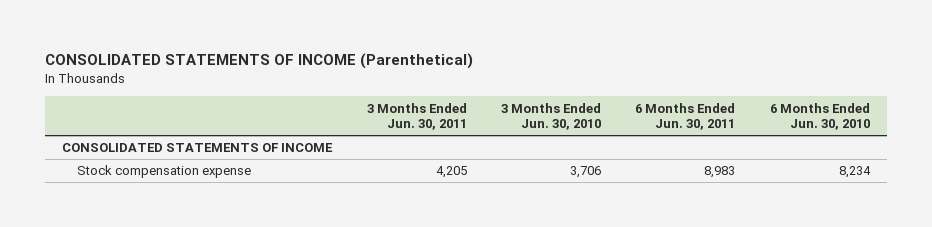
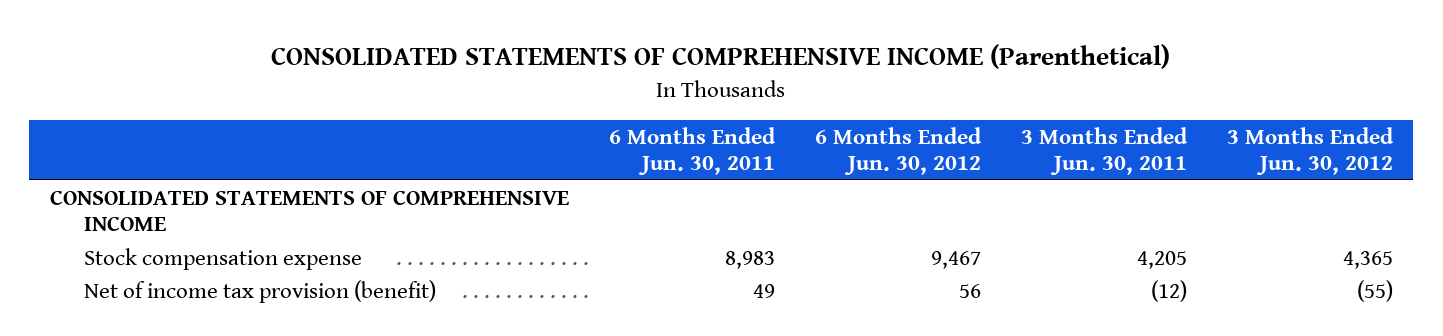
- CONSOLIDATED STATEMENTS OF INCOME (Parenthetical)
+ CONSOLIDATED STATEMENTS OF COMPREHENSIVE INCOME (Parenthetical)
- | 3 Months Ended Jun. 30, 2011 | 3 Months Ended Jun. 30, 2010 | 6 Months Ended Jun. 30, 2011 | 6 Months Ended Jun. 30, 2010
+ | 6 Months Ended Jun. 30, 2011 | 6 Months Ended Jun. 30, 2012 | 3 Months Ended Jun. 30, 2011 | 3 Months Ended Jun. 30, 2012
- CONSOLIDATED STATEMENTS OF INCOME
+ CONSOLIDATED STATEMENTS OF COMPREHENSIVE INCOME
+ Net of income tax provision (benefit) | 49 | 56 | (12) | (55)

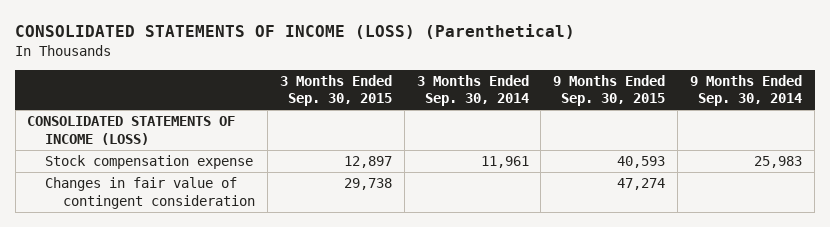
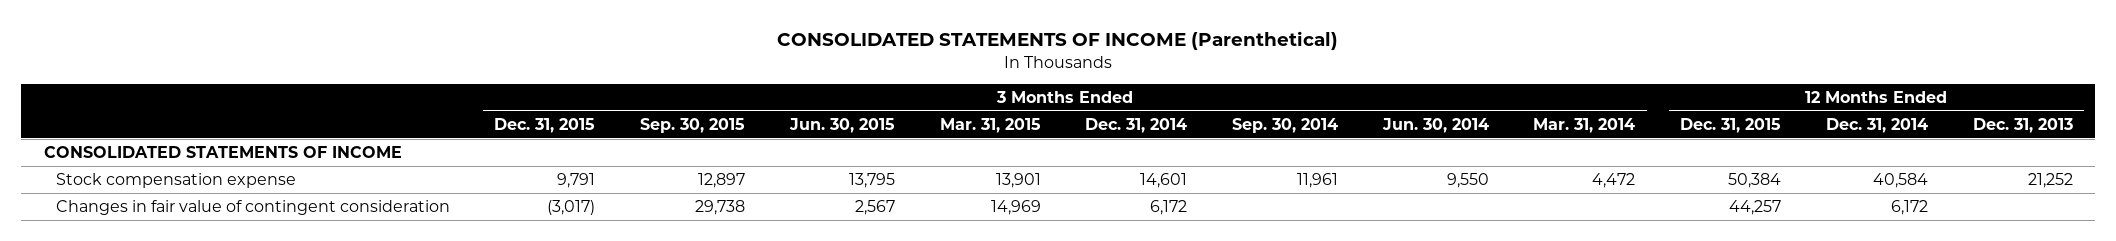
- CONSOLIDATED STATEMENTS OF INCOME (LOSS) (Parenthetical)
+ CONSOLIDATED STATEMENTS OF INCOME (Parenthetical)
- | 3 Months Ended Sep. 30, 2015 | 3 Months Ended Sep. 30, 2014 | 9 Months Ended Sep. 30, 2015 | 9 Months Ended Sep. 30, 2014
+ | 3 Months Ended Dec. 31, 2015 | 3 Months Ended Sep. 30, 2015 | 3 Months Ended Jun. 30, 2015 | 3 Months Ended Mar. 31, 2015 | 3 Months Ended Dec. 31, 2014 | 3 Months Ended Sep. 30, 2014 | 3 Months Ended Jun. 30, 2014 | 3 Months Ended Mar. 31, 2014 | 12 Months Ended Dec. 31, 2015 | 12 Months Ended Dec. 31, 2014 | 12 Months Ended Dec. 31, 2013
- CONSOLIDATED STATEMENTS OF INCOME (LOSS)
+ CONSOLIDATED STATEMENTS OF INCOME

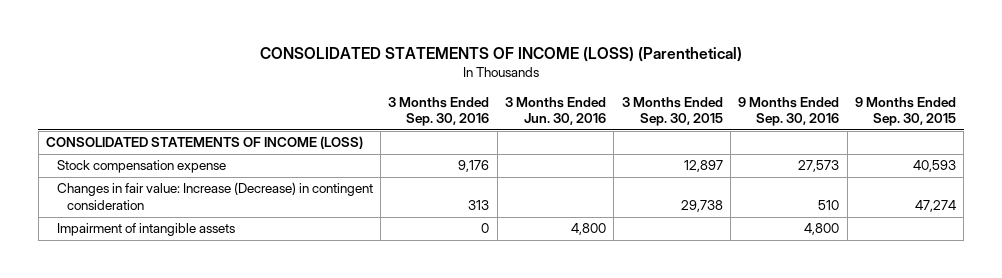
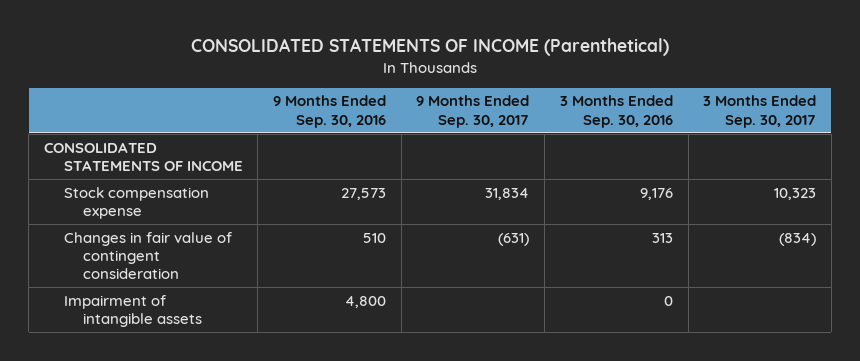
- CONSOLIDATED STATEMENTS OF INCOME (LOSS) (Parenthetical)
+ CONSOLIDATED STATEMENTS OF INCOME (Parenthetical)
- | 3 Months Ended Sep. 30, 2016 | 3 Months Ended Jun. 30, 2016 | 3 Months Ended Sep. 30, 2015 | 9 Months Ended Sep. 30, 2016 | 9 Months Ended Sep. 30, 2015
+ | 9 Months Ended Sep. 30, 2016 | 9 Months Ended Sep. 30, 2017 | 3 Months Ended Sep. 30, 2016 | 3 Months Ended Sep. 30, 2017
- CONSOLIDATED STATEMENTS OF INCOME (LOSS)
+ CONSOLIDATED STATEMENTS OF INCOME
- Changes in fair value: Increase (Decrease) in contingent consideration | 313 | | 29,738 | 510 | 47,274
+ Changes in fair value of contingent consideration | 510 | (631) | 313 | (834)

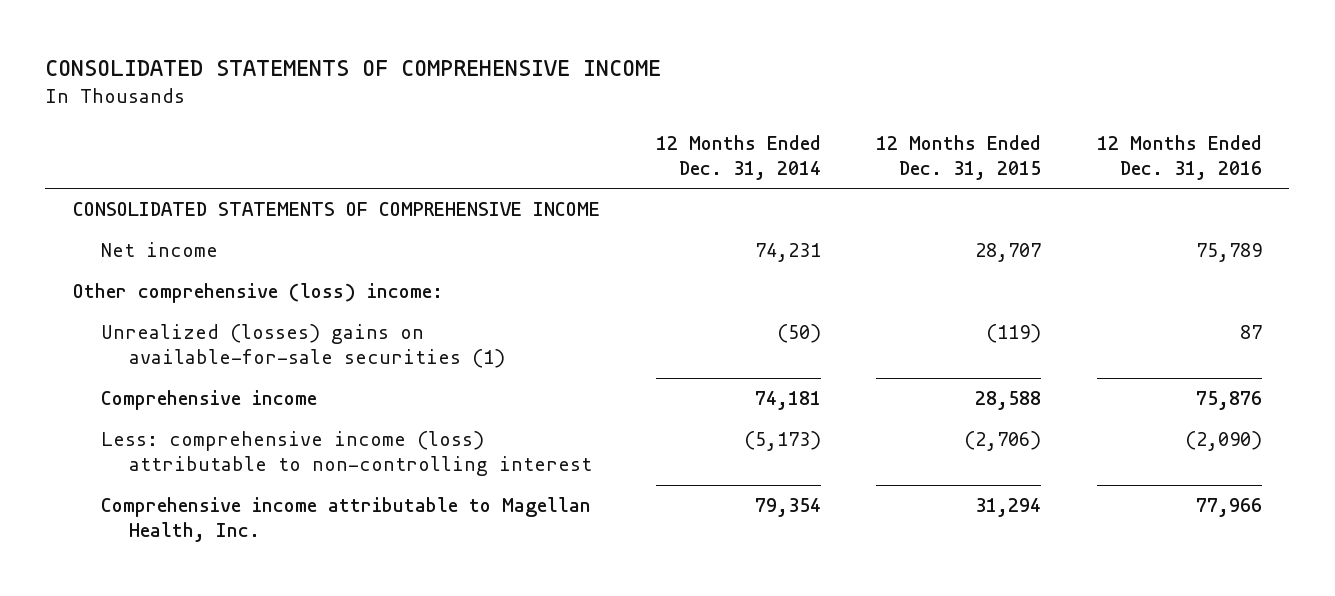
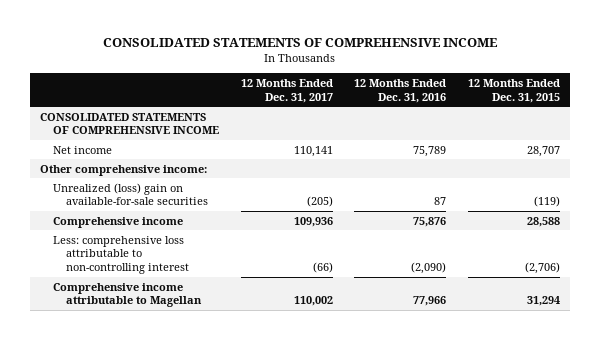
- | 12 Months Ended Dec. 31, 2014 | 12 Months Ended Dec. 31, 2015 | 12 Months Ended Dec. 31, 2016
+ | 12 Months Ended Dec. 31, 2017 | 12 Months Ended Dec. 31, 2016 | 12 Months Ended Dec. 31, 2015
- Other comprehensive (loss) income:
- Unrealized (losses) gains on available-for-sale securities (1) | (50) | (119) | 87
+ Other comprehensive income:
+ Unrealized (loss) gain on available-for-sale securities | (205) | 87 | (119)
- Less: comprehensive income (loss) attributable to non-controlling interest | (5,173) | (2,706) | (2,090)
- Comprehensive income attributable to Magellan Health, Inc. | 79,354 | 31,294 | 77,966
+ Less: comprehensive loss attributable to non-controlling interest | (66) | (2,090) | (2,706)
+ Comprehensive income attributable to Magellan | 110,002 | 77,966 | 31,294

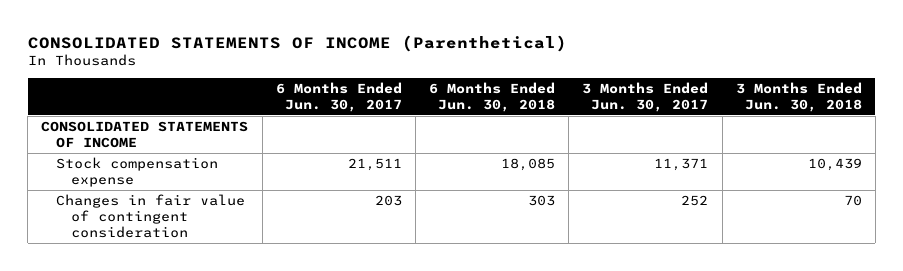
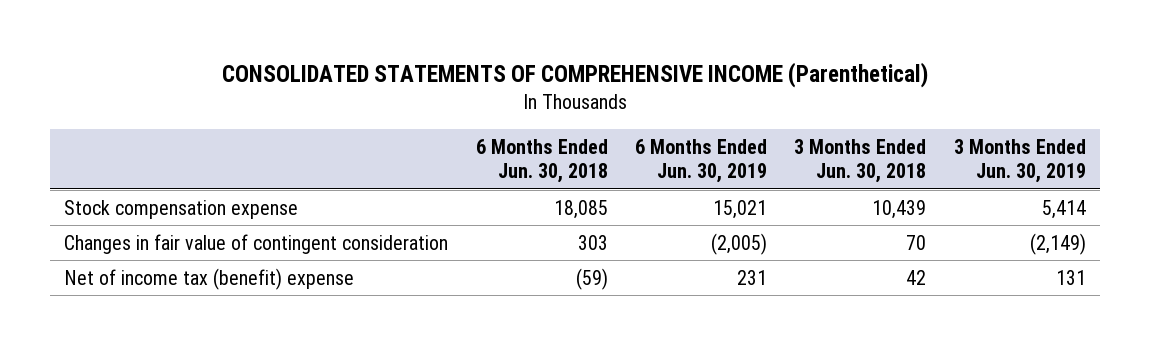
- CONSOLIDATED STATEMENTS OF INCOME (Parenthetical)
+ CONSOLIDATED STATEMENTS OF COMPREHENSIVE INCOME (Parenthetical)
- | 6 Months Ended Jun. 30, 2017 | 6 Months Ended Jun. 30, 2018 | 3 Months Ended Jun. 30, 2017 | 3 Months Ended Jun. 30, 2018
+ | 6 Months Ended Jun. 30, 2018 | 6 Months Ended Jun. 30, 2019 | 3 Months Ended Jun. 30, 2018 | 3 Months Ended Jun. 30, 2019
- CONSOLIDATED STATEMENTS OF INCOME
+ Net of income tax (benefit) expense | (59) | 231 | 42 | 131

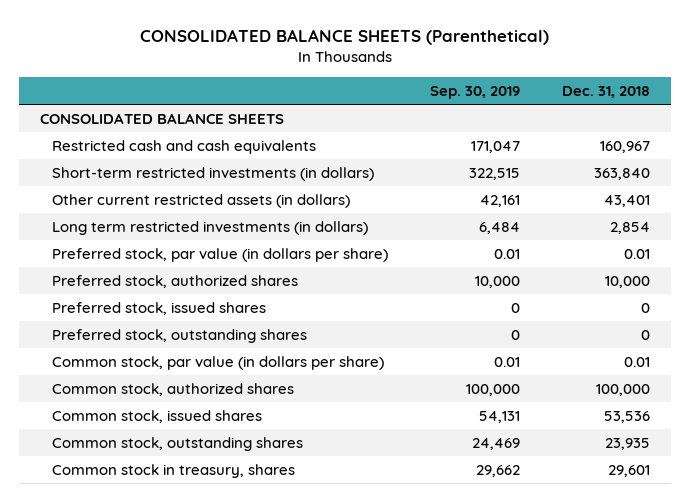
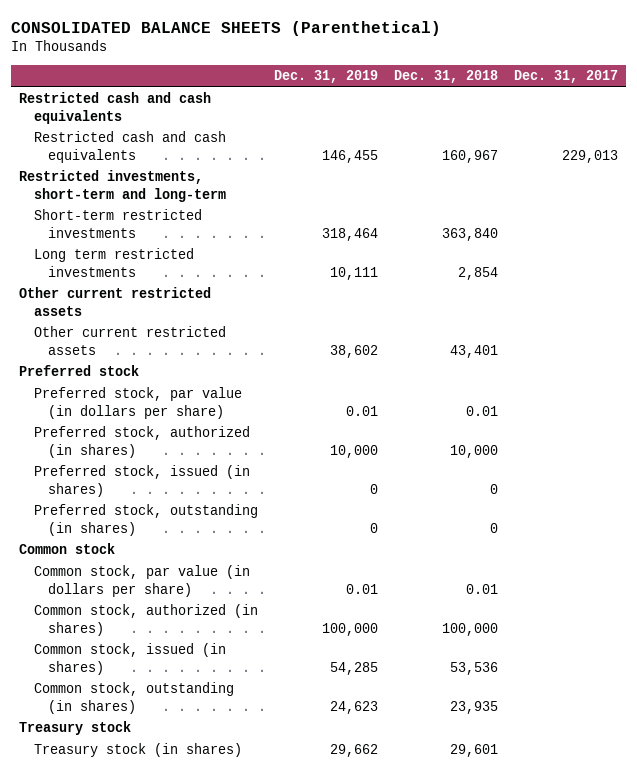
- | Sep. 30, 2019 | Dec. 31, 2018
+ | Dec. 31, 2019 | Dec. 31, 2018 | Dec. 31, 2017
- CONSOLIDATED BALANCE SHEETS
+ Restricted cash and cash equivalents
- Short-term restricted investments (in dollars) | 322,515 | 363,840
- Other current restricted assets (in dollars) | 42,161 | 43,401
- Long term restricted investments (in dollars) | 6,484 | 2,854
+ Restricted investments, short-term and long-term
+ Short-term restricted investments | 318,464 | 363,840 |
+ Long term restricted investments | 10,111 | 2,854 |
+ Other current restricted assets
+ Other current restricted assets | 38,602 | 43,401 |
+ Preferred stock
- Preferred stock, authorized shares | 10,000 | 10,000
- Preferred stock, issued shares | 0 | 0
- Preferred stock, outstanding shares | 0 | 0
+ Preferred stock, authorized (in shares) | 10,000 | 10,000 |
+ Preferred stock, issued (in shares) | 0 | 0 |
+ Preferred stock, outstanding (in shares) | 0 | 0 |
+ Common stock
- Common stock, authorized shares | 100,000 | 100,000
- Common stock, issued shares | 54,131 | 53,536
- Common stock, outstanding shares | 24,469 | 23,935
- Common stock in treasury, shares | 29,662 | 29,601
+ Common stock, authorized (in shares) | 100,000 | 100,000 |
+ Common stock, issued (in shares) | 54,285 | 53,536 |
+ Common stock, outstanding (in shares) | 24,623 | 23,935 |
+ Treasury stock
+ Treasury stock (in shares) | 29,662 | 29,601 |

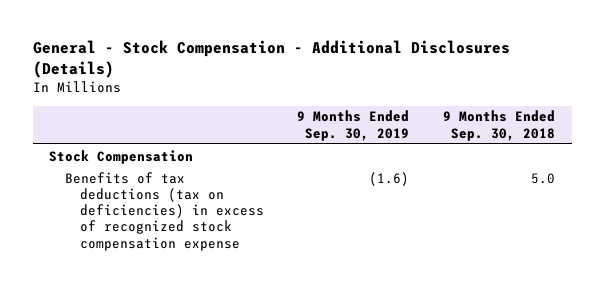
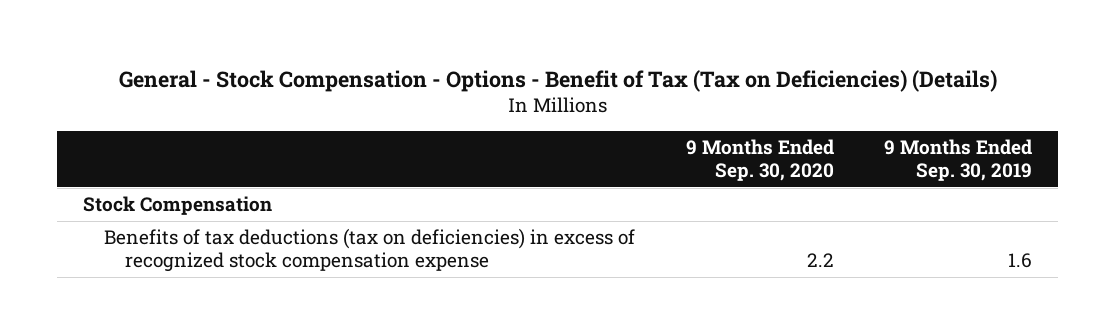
- General - Stock Compensation - Additional Disclosures (Details)
+ General - Stock Compensation - Options - Benefit of Tax (Tax on Deficiencies) (Details)
- | 9 Months Ended Sep. 30, 2019 | 9 Months Ended Sep. 30, 2018
+ | 9 Months Ended Sep. 30, 2020 | 9 Months Ended Sep. 30, 2019
- Benefits of tax deductions (tax on deficiencies) in excess of recognized stock compensation expense | (1.6) | 5.0
+ Benefits of tax deductions (tax on deficiencies) in excess of recognized stock compensation expense | 2.2 | 1.6

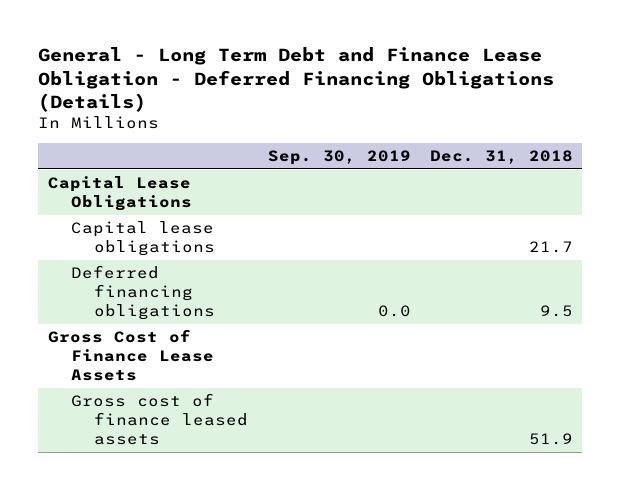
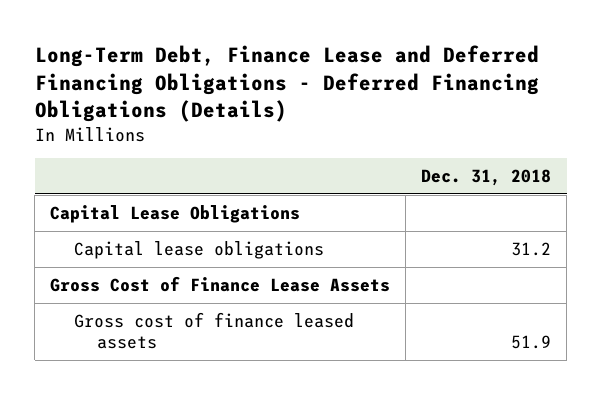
- General - Long Term Debt and Finance Lease Obligation - Deferred Financing Obligations (Details)
+ Long-Term Debt, Finance Lease and Deferred Financing Obligations - Deferred Financing Obligations (Details)
- | Sep. 30, 2019 | Dec. 31, 2018
+ | Dec. 31, 2018
- Capital lease obligations | | 21.7
- Deferred financing obligations | 0.0 | 9.5
+ Capital lease obligations | 31.2

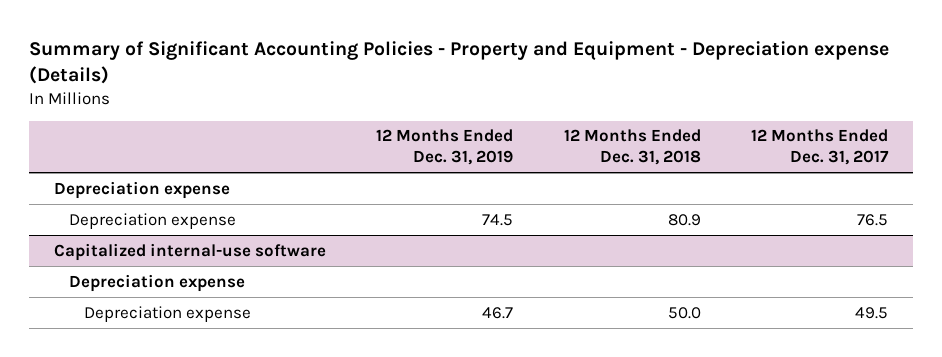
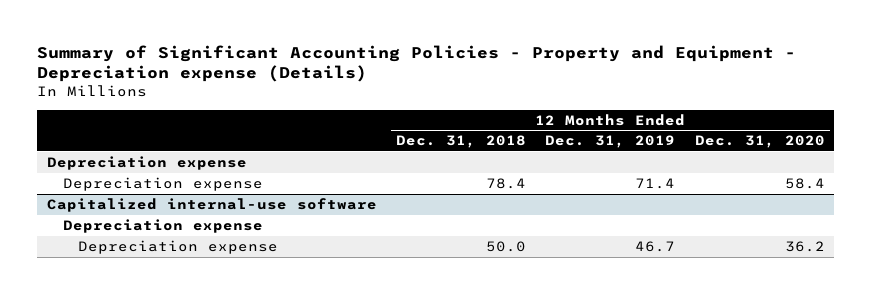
- | 12 Months Ended Dec. 31, 2019 | 12 Months Ended Dec. 31, 2018 | 12 Months Ended Dec. 31, 2017
+ | 12 Months Ended Dec. 31, 2018 | 12 Months Ended Dec. 31, 2019 | 12 Months Ended Dec. 31, 2020
- Depreciation expense | 74.5 | 80.9 | 76.5
+ Depreciation expense | 78.4 | 71.4 | 58.4

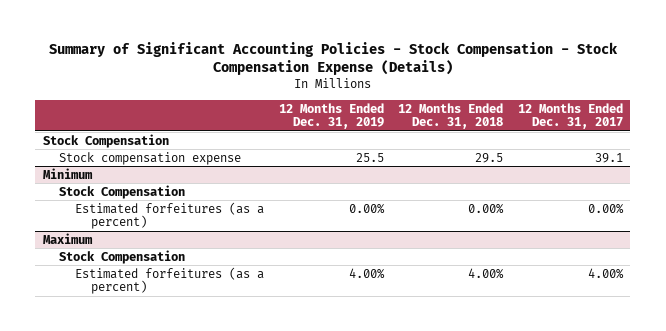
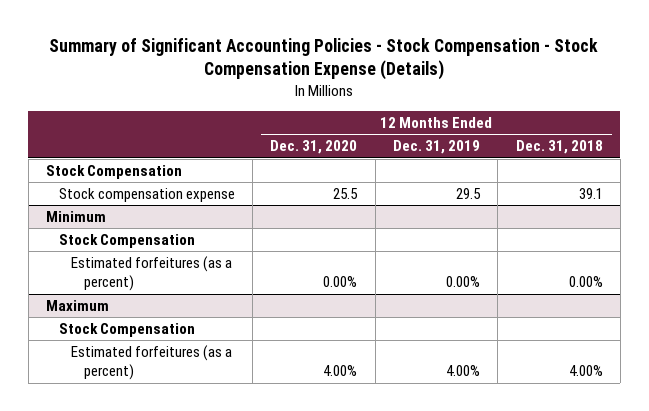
- | 12 Months Ended Dec. 31, 2019 | 12 Months Ended Dec. 31, 2018 | 12 Months Ended Dec. 31, 2017
+ | 12 Months Ended Dec. 31, 2020 | 12 Months Ended Dec. 31, 2019 | 12 Months Ended Dec. 31, 2018
- Stock compensation expense | 25.5 | 29.5 | 39.1
+ Stock compensation expense | 25.5 | 29.5 | 39.1

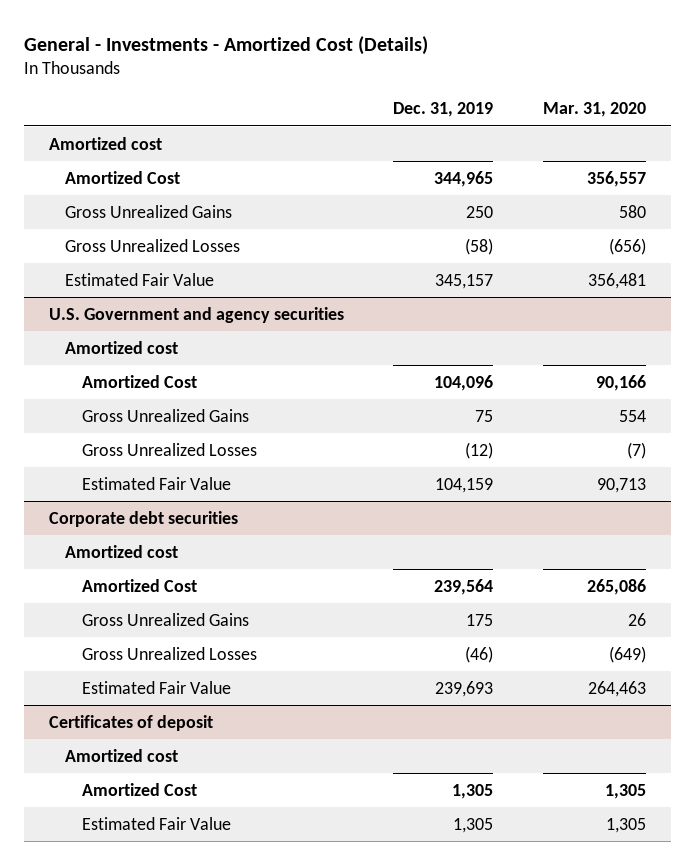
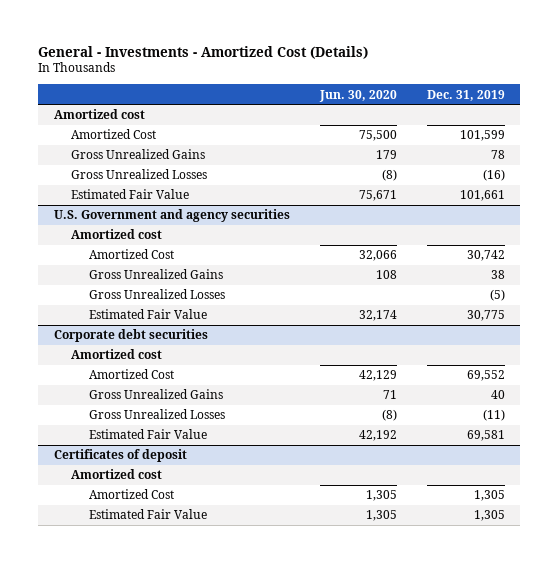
- | Dec. 31, 2019 | Mar. 31, 2020
+ | Jun. 30, 2020 | Dec. 31, 2019
- Amortized Cost | 344,965 | 356,557
- Gross Unrealized Gains | 250 | 580
- Gross Unrealized Losses | (58) | (656)
- Estimated Fair Value | 345,157 | 356,481
+ Amortized Cost | 75,500 | 101,599
+ Gross Unrealized Gains | 179 | 78
+ Gross Unrealized Losses | (8) | (16)
+ Estimated Fair Value | 75,671 | 101,661
@ U.S. Government and agency securities
- Amortized Cost | 104,096 | 90,166
- Gross Unrealized Gains | 75 | 554
- Gross Unrealized Losses | (12) | (7)
- Estimated Fair Value | 104,159 | 90,713
+ Amortized Cost | 32,066 | 30,742
+ Gross Unrealized Gains | 108 | 38
+ Gross Unrealized Losses | | (5)
+ Estimated Fair Value | 32,174 | 30,775
@ Corporate debt securities
- Amortized Cost | 239,564 | 265,086
- Gross Unrealized Gains | 175 | 26
- Gross Unrealized Losses | (46) | (649)
- Estimated Fair Value | 239,693 | 264,463
+ Amortized Cost | 42,129 | 69,552
+ Gross Unrealized Gains | 71 | 40
+ Gross Unrealized Losses | (8) | (11)
+ Estimated Fair Value | 42,192 | 69,581

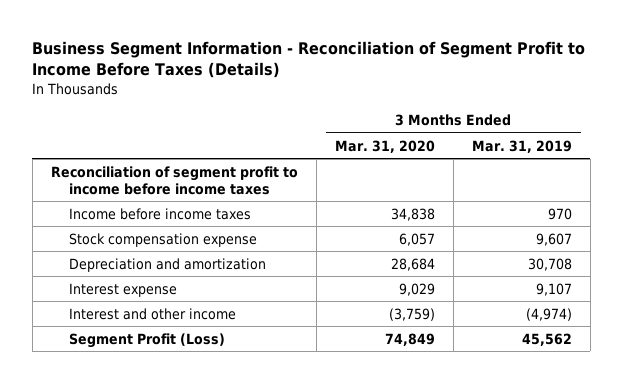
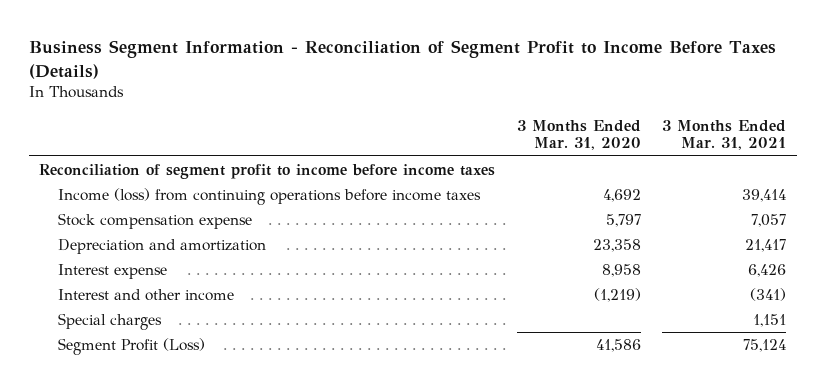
- | 3 Months Ended Mar. 31, 2020 | 3 Months Ended Mar. 31, 2019
+ | 3 Months Ended Mar. 31, 2020 | 3 Months Ended Mar. 31, 2021
- Income before income taxes | 34,838 | 970
- Stock compensation expense | 6,057 | 9,607
- Depreciation and amortization | 28,684 | 30,708
- Interest expense | 9,029 | 9,107
- Interest and other income | (3,759) | (4,974)
- Segment Profit (Loss) | 74,849 | 45,562
+ Income (loss) from continuing operations before income taxes | 4,692 | 39,414
+ Stock compensation expense | 5,797 | 7,057
+ Depreciation and amortization | 23,358 | 21,417
+ Interest expense | 8,958 | 6,426
+ Interest and other income | (1,219) | (341)
+ Special charges | | 1,151
+ Segment Profit (Loss) | 41,586 | 75,124

